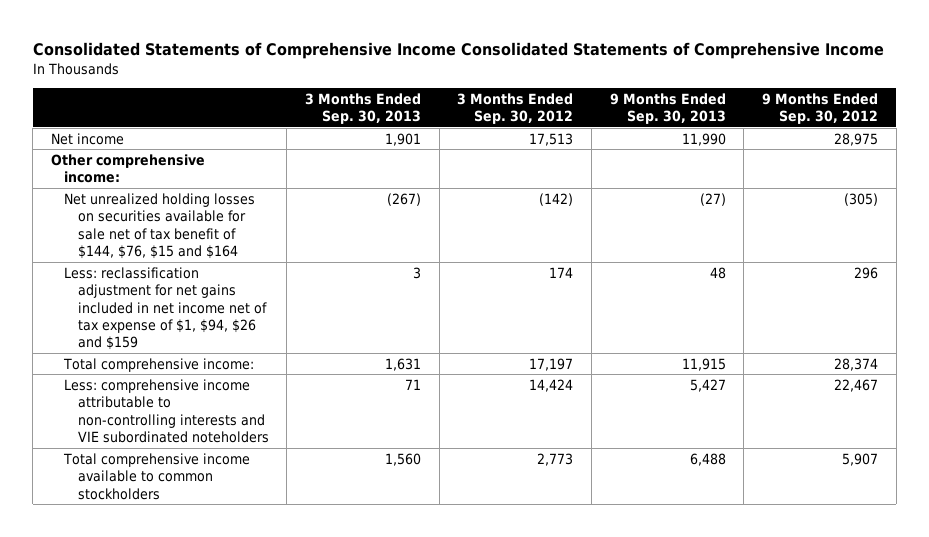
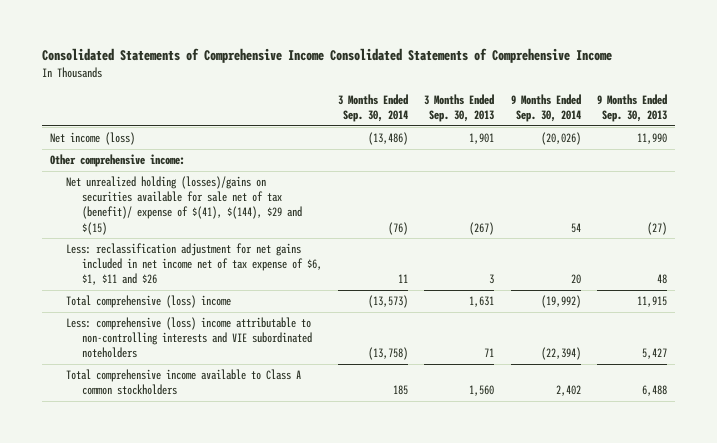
- | 3 Months Ended Sep. 30, 2013 | 3 Months Ended Sep. 30, 2012 | 9 Months Ended Sep. 30, 2013 | 9 Months Ended Sep. 30, 2012
+ | 3 Months Ended Sep. 30, 2014 | 3 Months Ended Sep. 30, 2013 | 9 Months Ended Sep. 30, 2014 | 9 Months Ended Sep. 30, 2013
- Net income | 1,901 | 17,513 | 11,990 | 28,975
+ Net income (loss) | (13,486) | 1,901 | (20,026) | 11,990
- Net unrealized holding losses on securities available for sale net of tax benefit of $144, $76, $15 and $164 | (267) | (142) | (27) | (305)
- Less: reclassification adjustment for net gains included in net income net of tax expense of $1, $94, $26 and $159 | 3 | 174 | 48 | 296
- Total comprehensive income: | 1,631 | 17,197 | 11,915 | 28,374
- Less: comprehensive income attributable to non-controlling interests and VIE subordinated noteholders | 71 | 14,424 | 5,427 | 22,467
- Total comprehensive income available to common stockholders | 1,560 | 2,773 | 6,488 | 5,907
+ Net unrealized holding (losses)/gains on securities available for sale net of tax (benefit)/ expense of $(41), $(144), $29 and $(15) | (76) | (267) | 54 | (27)
+ Less: reclassification adjustment for net gains included in net income net of tax expense of $6, $1, $11 and $26 | 11 | 3 | 20 | 48
+ Total comprehensive (loss) income | (13,573) | 1,631 | (19,992) | 11,915
+ Less: comprehensive (loss) income attributable to non-controlling interests and VIE subordinated noteholders | (13,758) | 71 | (22,394) | 5,427
+ Total comprehensive income available to Class A common stockholders | 185 | 1,560 | 2,402 | 6,488

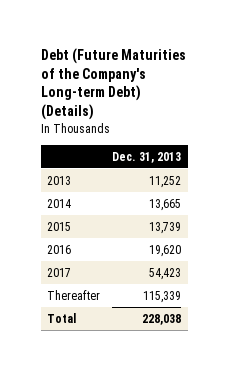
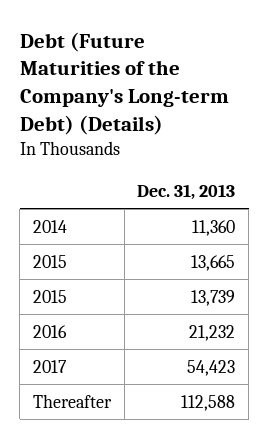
- 2013 | 11,252
- 2014 | 13,665
+ 2014 | 11,360
+ 2015 | 13,665
- 2016 | 19,620
+ 2016 | 21,232
- Thereafter | 115,339
- Total | 228,038
+ Thereafter | 112,588

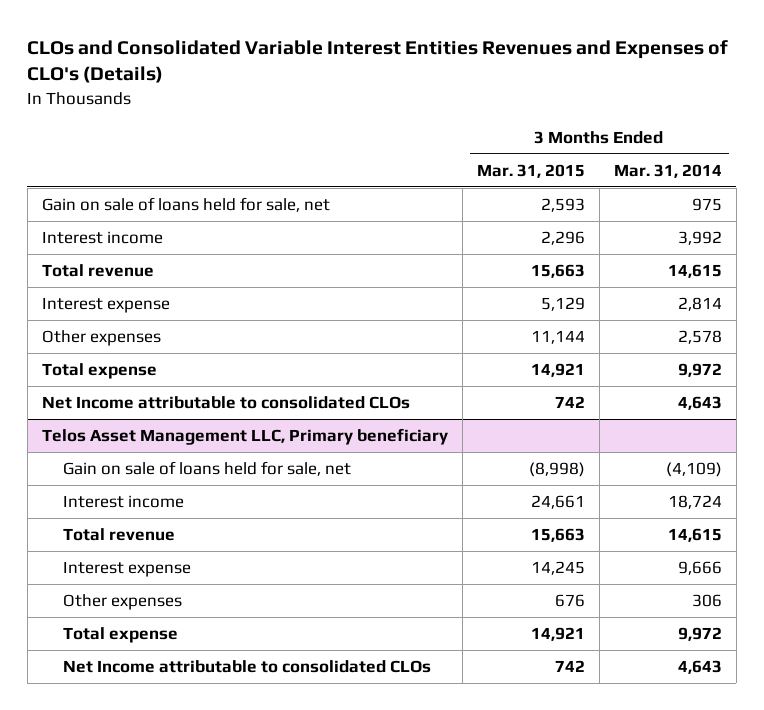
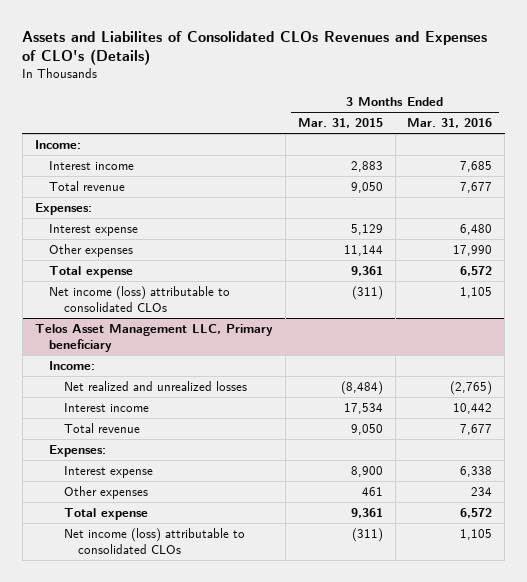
- CLOs and Consolidated Variable Interest Entities Revenues and Expenses of CLO's (Details)
+ Assets and Liabilites of Consolidated CLOs Revenues and Expenses of CLO's (Details)
- | 3 Months Ended Mar. 31, 2015 | 3 Months Ended Mar. 31, 2014
+ | 3 Months Ended Mar. 31, 2015 | 3 Months Ended Mar. 31, 2016
- Gain on sale of loans held for sale, net | 2,593 | 975
- Interest income | 2,296 | 3,992
- Total revenue | 15,663 | 14,615
+ Income:
+ Interest income | 2,883 | 7,685
+ Total revenue | 9,050 | 7,677
+ Expenses:
- Total expense | 14,921 | 9,972
- Net Income attributable to consolidated CLOs | 742 | 4,643
+ Total expense | 9,361 | 6,572
+ Net income (loss) attributable to consolidated CLOs | (311) | 1,105
@ Telos Asset Management LLC, Primary beneficiary
- Gain on sale of loans held for sale, net | (8,998) | (4,109)
- Interest income | 24,661 | 18,724
- Total revenue | 15,663 | 14,615
- Interest expense | 14,245 | 9,666
- Other expenses | 676 | 306
- Total expense | 14,921 | 9,972
- Net Income attributable to consolidated CLOs | 742 | 4,643
+ Income:
+ Net realized and unrealized losses | (8,484) | (2,765)
+ Interest income | 17,534 | 10,442
+ Total revenue | 9,050 | 7,677
+ Expenses:
+ Interest expense | 8,900 | 6,338
+ Other expenses | 461 | 234
+ Total expense | 9,361 | 6,572
+ Net income (loss) attributable to consolidated CLOs | (311) | 1,105

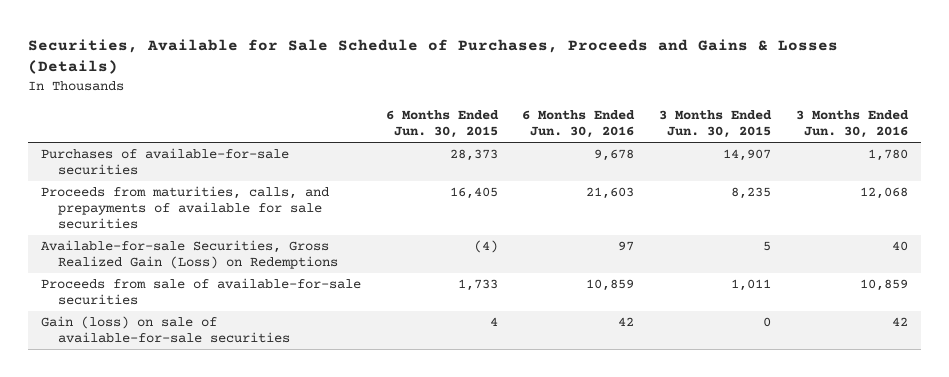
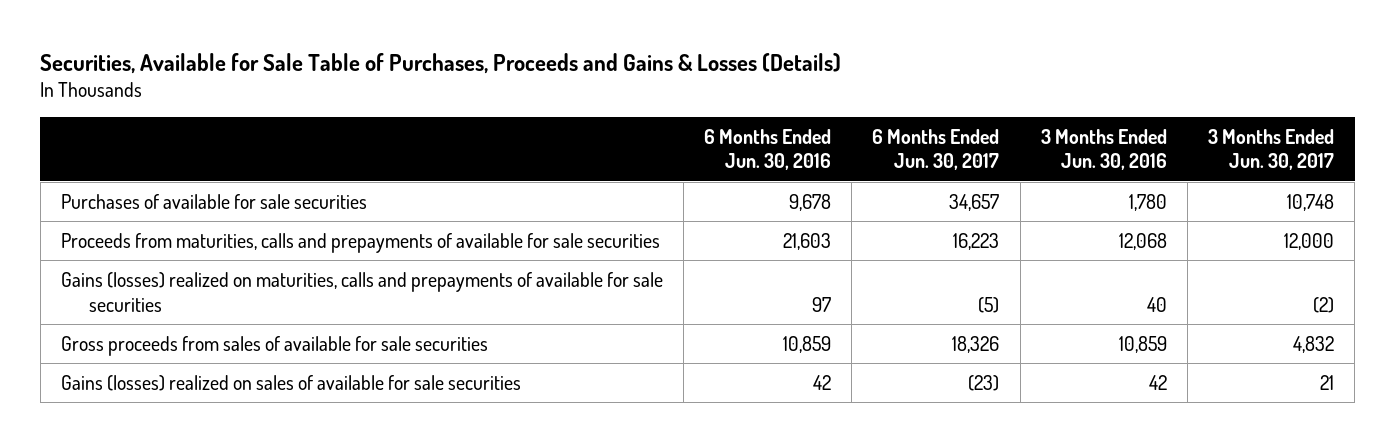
- Securities, Available for Sale Schedule of Purchases, Proceeds and Gains & Losses (Details)
+ Securities, Available for Sale Table of Purchases, Proceeds and Gains & Losses (Details)
- | 6 Months Ended Jun. 30, 2015 | 6 Months Ended Jun. 30, 2016 | 3 Months Ended Jun. 30, 2015 | 3 Months Ended Jun. 30, 2016
+ | 6 Months Ended Jun. 30, 2016 | 6 Months Ended Jun. 30, 2017 | 3 Months Ended Jun. 30, 2016 | 3 Months Ended Jun. 30, 2017
- Purchases of available-for-sale securities | 28,373 | 9,678 | 14,907 | 1,780
- Proceeds from maturities, calls, and prepayments of available for sale securities | 16,405 | 21,603 | 8,235 | 12,068
- Available-for-sale Securities, Gross Realized Gain (Loss) on Redemptions | (4) | 97 | 5 | 40
- Proceeds from sale of available-for-sale securities | 1,733 | 10,859 | 1,011 | 10,859
- Gain (loss) on sale of available-for-sale securities | 4 | 42 | 0 | 42
+ Purchases of available for sale securities | 9,678 | 34,657 | 1,780 | 10,748
+ Proceeds from maturities, calls and prepayments of available for sale securities | 21,603 | 16,223 | 12,068 | 12,000
+ Gains (losses) realized on maturities, calls and prepayments of available for sale securities | 97 | (5) | 40 | (2)
+ Gross proceeds from sales of available for sale securities | 10,859 | 18,326 | 10,859 | 4,832
+ Gains (losses) realized on sales of available for sale securities | 42 | (23) | 42 | 21

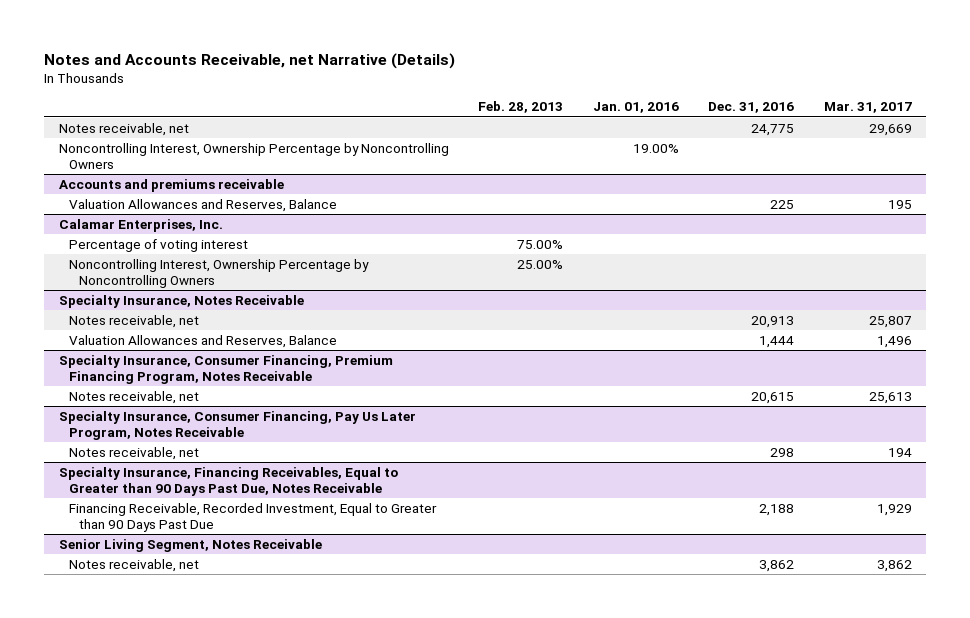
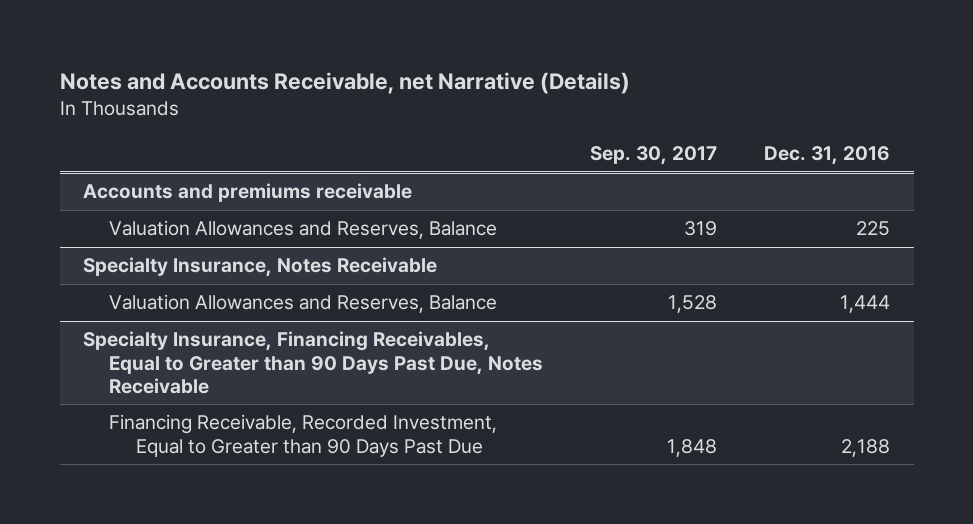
- | Feb. 28, 2013 | Jan. 01, 2016 | Dec. 31, 2016 | Mar. 31, 2017
+ | Sep. 30, 2017 | Dec. 31, 2016
- Notes receivable, net | | | 24,775 | 29,669
- Noncontrolling Interest, Ownership Percentage by Noncontrolling Owners | | 19.00% | |
- Calamar Enterprises, Inc.
- Percentage of voting interest | 75.00% | | |
- Noncontrolling Interest, Ownership Percentage by Noncontrolling Owners | 25.00% | | |
@ Specialty Insurance, Notes Receivable
- Notes receivable, net | | | 20,913 | 25,807
- Specialty Insurance, Consumer Financing, Premium Financing Program, Notes Receivable
- Notes receivable, net | | | 20,615 | 25,613
- Specialty Insurance, Consumer Financing, Pay Us Later Program, Notes Receivable
- Notes receivable, net | | | 298 | 194
- Senior Living Segment, Notes Receivable
- Notes receivable, net | | | 3,862 | 3,862

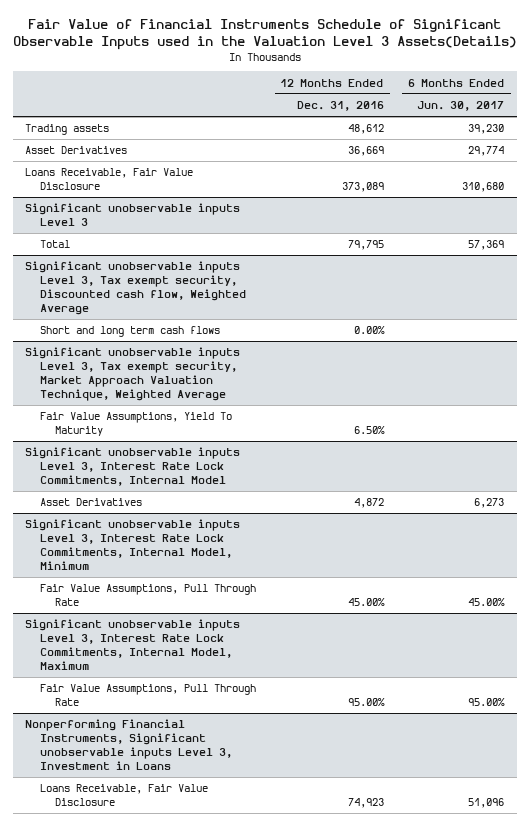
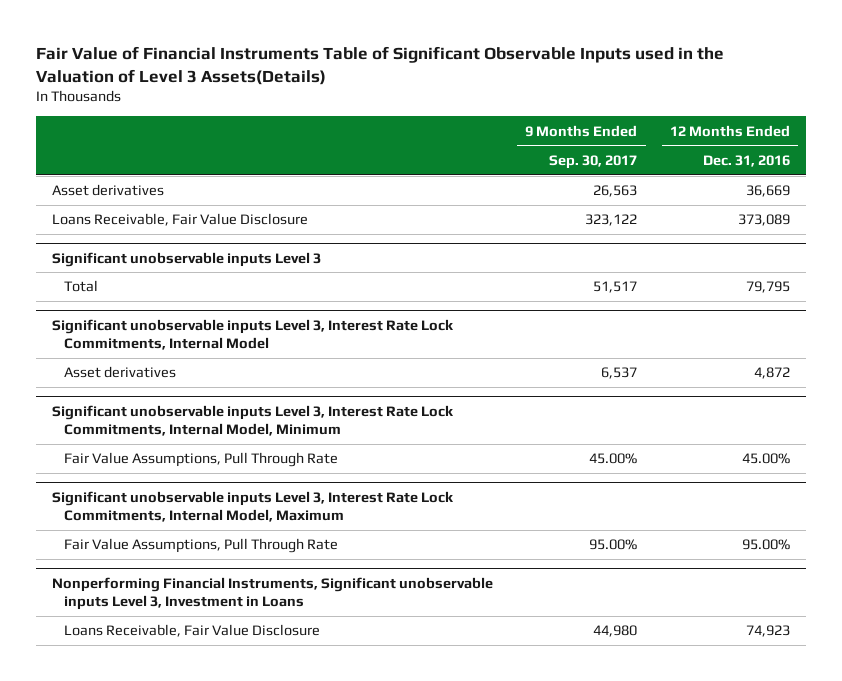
- Fair Value of Financial Instruments Schedule of Significant Observable Inputs used in the Valuation Level 3 Assets(Details)
+ Fair Value of Financial Instruments Table of Significant Observable Inputs used in the Valuation of Level 3 Assets(Details)
- | 12 Months Ended Dec. 31, 2016 | 6 Months Ended Jun. 30, 2017
+ | 9 Months Ended Sep. 30, 2017 | 12 Months Ended Dec. 31, 2016
- Trading assets | 48,612 | 39,230
- Asset Derivatives | 36,669 | 29,774
+ Asset derivatives | 26,563 | 36,669
- Significant unobservable inputs Level 3, Tax exempt security, Discounted cash flow, Weighted Average
- Short and long term cash flows | 0.00% |
- Significant unobservable inputs Level 3, Tax exempt security, Market Approach Valuation Technique, Weighted Average
- Fair Value Assumptions, Yield To Maturity | 6.50% |
@ Significant unobservable inputs Level 3, Interest Rate Lock Commitments, Internal Model
- Asset Derivatives | 4,872 | 6,273
+ Asset derivatives | 6,537 | 4,872

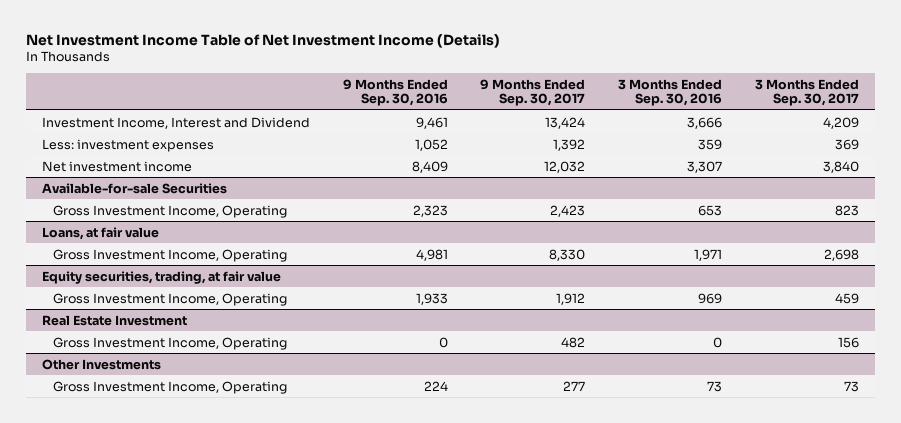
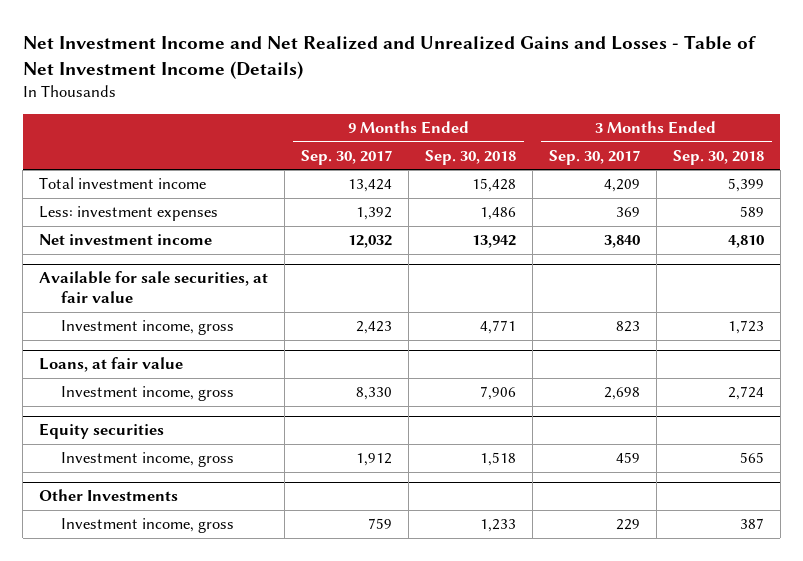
- Net Investment Income Table of Net Investment Income (Details)
+ Net Investment Income and Net Realized and Unrealized Gains and Losses - Table of Net Investment Income (Details)
- | 9 Months Ended Sep. 30, 2016 | 9 Months Ended Sep. 30, 2017 | 3 Months Ended Sep. 30, 2016 | 3 Months Ended Sep. 30, 2017
+ | 9 Months Ended Sep. 30, 2017 | 9 Months Ended Sep. 30, 2018 | 3 Months Ended Sep. 30, 2017 | 3 Months Ended Sep. 30, 2018
- Investment Income, Interest and Dividend | 9,461 | 13,424 | 3,666 | 4,209
+ Total investment income | 13,424 | 15,428 | 4,209 | 5,399
- Available-for-sale Securities
- Gross Investment Income, Operating | 2,323 | 2,423 | 653 | 823
+ Available for sale securities, at fair value
+ Investment income, gross | 2,423 | 4,771 | 823 | 1,723
@ Loans, at fair value
- Gross Investment Income, Operating | 4,981 | 8,330 | 1,971 | 2,698
- Equity securities, trading, at fair value
- Gross Investment Income, Operating | 1,933 | 1,912 | 969 | 459
- Real Estate Investment
- Gross Investment Income, Operating | 0 | 482 | 0 | 156
@ Loans, at fair value
+ Investment income, gross | 8,330 | 7,906 | 2,698 | 2,724
+ Equity securities
+ Investment income, gross | 1,912 | 1,518 | 459 | 565
@ Other Investments
- Gross Investment Income, Operating | 224 | 277 | 73 | 73
+ Investment income, gross | 759 | 1,233 | 229 | 387

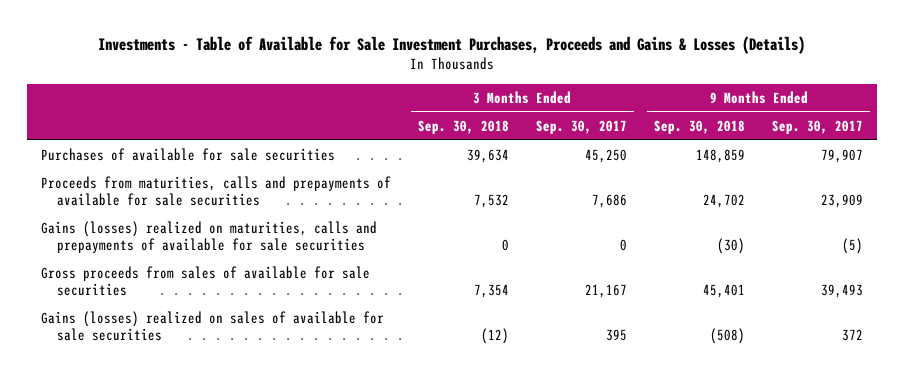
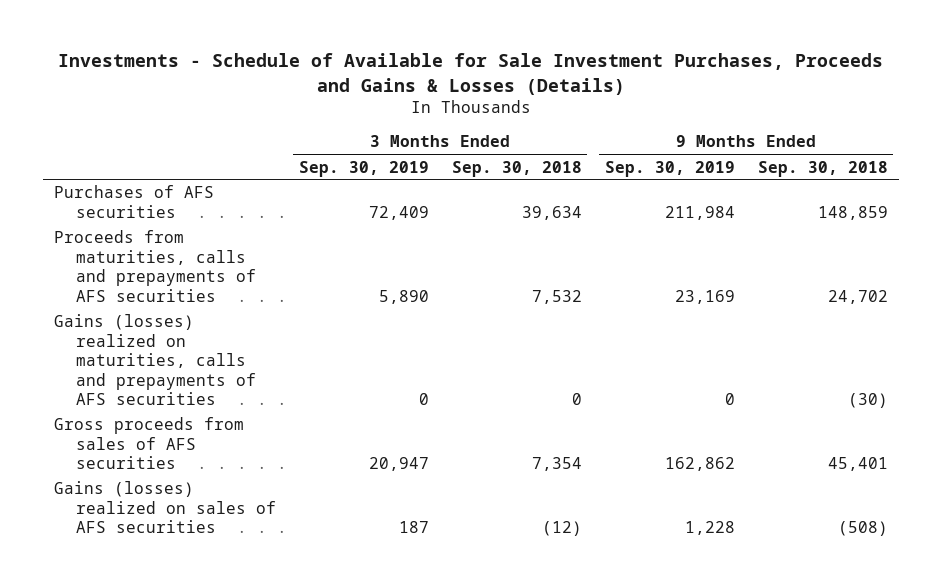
- Investments - Table of Available for Sale Investment Purchases, Proceeds and Gains & Losses (Details)
+ Investments - Schedule of Available for Sale Investment Purchases, Proceeds and Gains & Losses (Details)
- | 3 Months Ended Sep. 30, 2018 | 3 Months Ended Sep. 30, 2017 | 9 Months Ended Sep. 30, 2018 | 9 Months Ended Sep. 30, 2017
+ | 3 Months Ended Sep. 30, 2019 | 3 Months Ended Sep. 30, 2018 | 9 Months Ended Sep. 30, 2019 | 9 Months Ended Sep. 30, 2018
- Purchases of available for sale securities | 39,634 | 45,250 | 148,859 | 79,907
- Proceeds from maturities, calls and prepayments of available for sale securities | 7,532 | 7,686 | 24,702 | 23,909
- Gains (losses) realized on maturities, calls and prepayments of available for sale securities | 0 | 0 | (30) | (5)
- Gross proceeds from sales of available for sale securities | 7,354 | 21,167 | 45,401 | 39,493
- Gains (losses) realized on sales of available for sale securities | (12) | 395 | (508) | 372
+ Purchases of AFS securities | 72,409 | 39,634 | 211,984 | 148,859
+ Proceeds from maturities, calls and prepayments of AFS securities | 5,890 | 7,532 | 23,169 | 24,702
+ Gains (losses) realized on maturities, calls and prepayments of AFS securities | 0 | 0 | 0 | (30)
+ Gross proceeds from sales of AFS securities | 20,947 | 7,354 | 162,862 | 45,401
+ Gains (losses) realized on sales of AFS securities | 187 | (12) | 1,228 | (508)

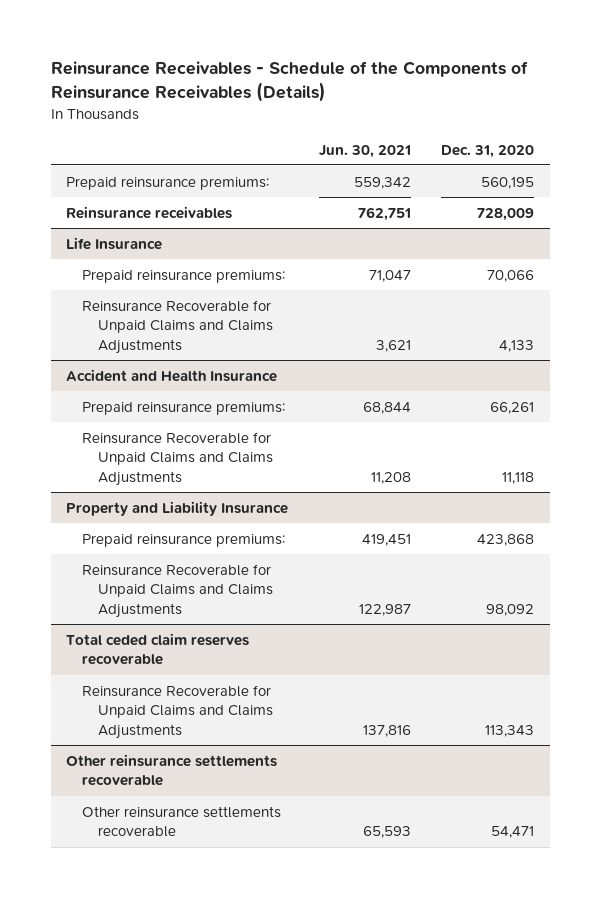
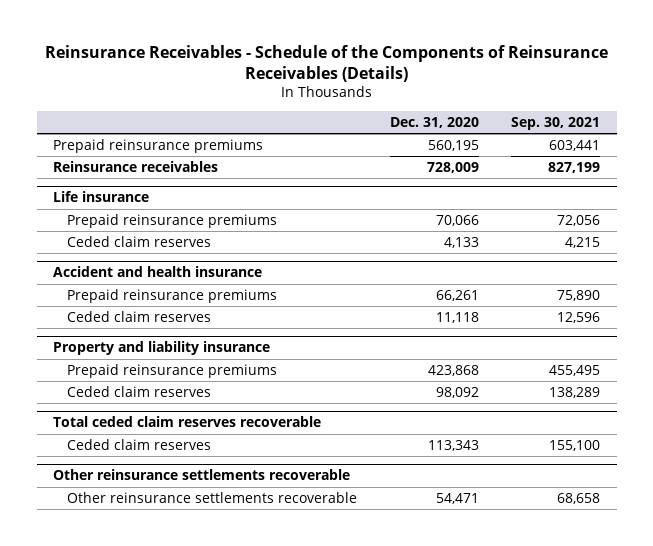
- | Jun. 30, 2021 | Dec. 31, 2020
+ | Dec. 31, 2020 | Sep. 30, 2021
- Prepaid reinsurance premiums: | 559,342 | 560,195
+ Prepaid reinsurance premiums | 560,195 | 603,441
- Life Insurance
- Prepaid reinsurance premiums: | 71,047 | 70,066
- Reinsurance Recoverable for Unpaid Claims and Claims Adjustments | 3,621 | 4,133
- Accident and Health Insurance
- Prepaid reinsurance premiums: | 68,844 | 66,261
- Reinsurance Recoverable for Unpaid Claims and Claims Adjustments | 11,208 | 11,118
- Property and Liability Insurance
- Prepaid reinsurance premiums: | 419,451 | 423,868
- Reinsurance Recoverable for Unpaid Claims and Claims Adjustments | 122,987 | 98,092
+ Life insurance
+ Prepaid reinsurance premiums | 70,066 | 72,056
+ Ceded claim reserves | 4,133 | 4,215
+ Accident and health insurance
+ Prepaid reinsurance premiums | 66,261 | 75,890
+ Ceded claim reserves | 11,118 | 12,596
+ Property and liability insurance
+ Prepaid reinsurance premiums | 423,868 | 455,495
+ Ceded claim reserves | 98,092 | 138,289
@ Total ceded claim reserves recoverable
- Reinsurance Recoverable for Unpaid Claims and Claims Adjustments | 137,816 | 113,343
+ Ceded claim reserves | 113,343 | 155,100

